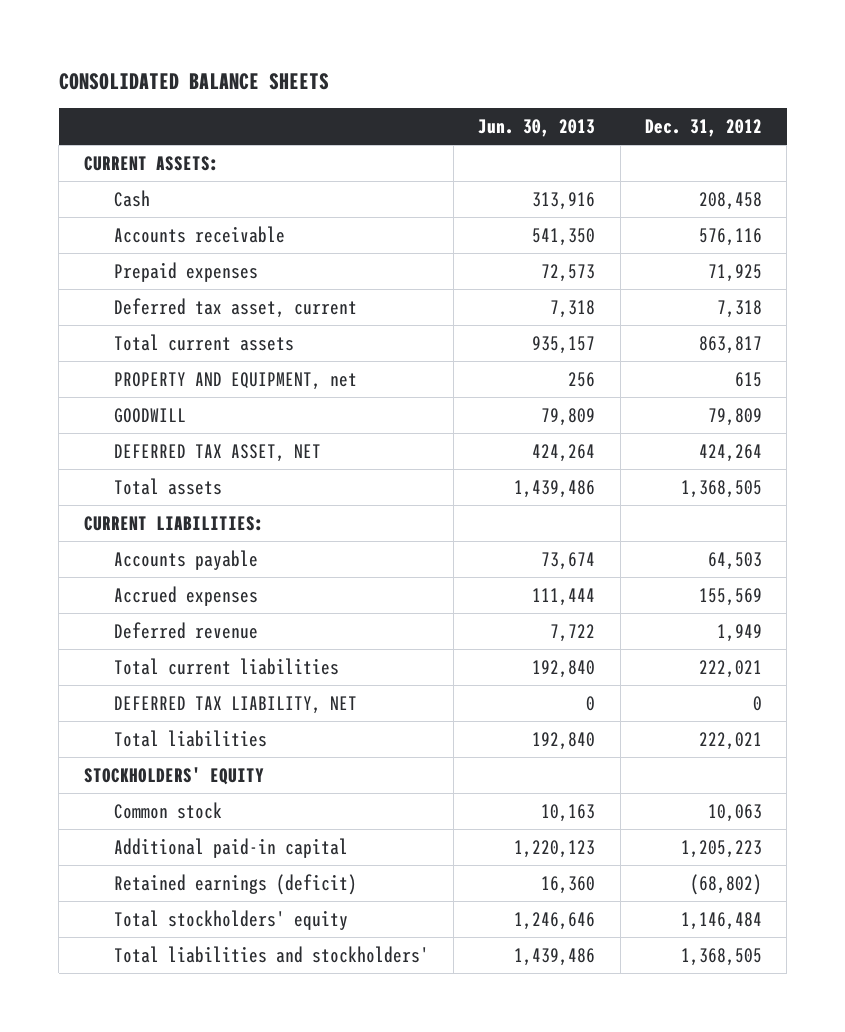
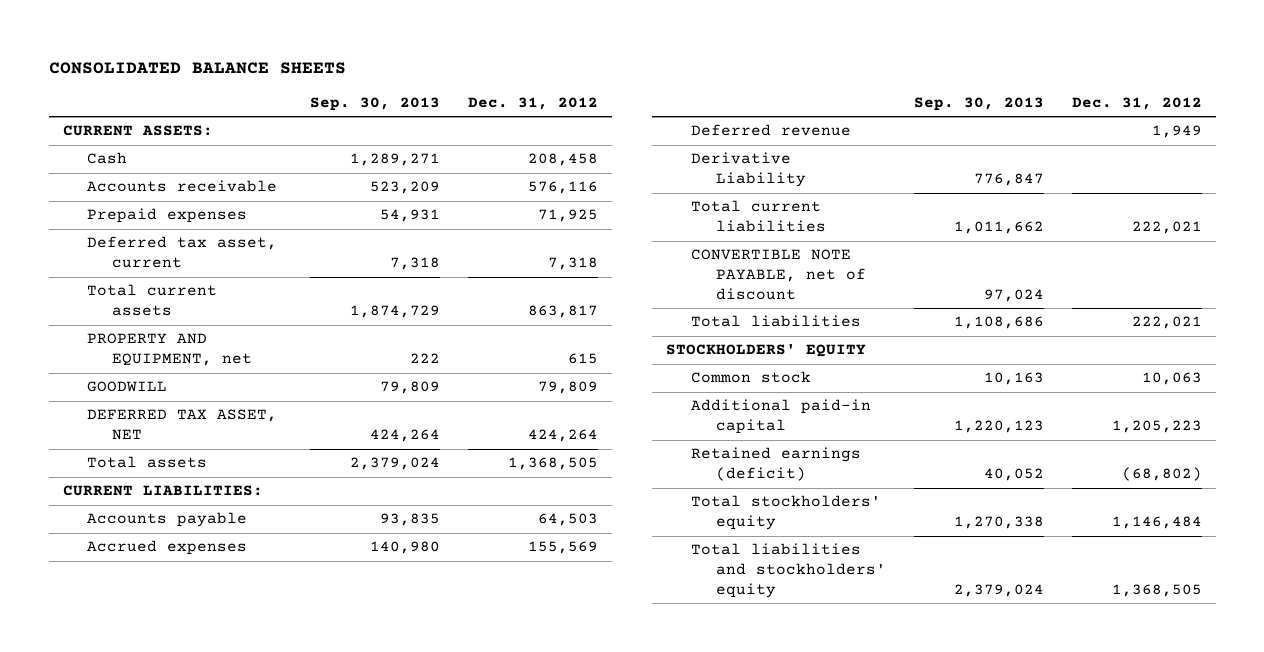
- | Jun. 30, 2013 | Dec. 31, 2012
+ | Sep. 30, 2013 | Dec. 31, 2012
+ Derivative Liability | 776,847 |
- DEFERRED TAX LIABILITY, NET | 0 | 0
+ CONVERTIBLE NOTE PAYABLE, net of discount | 97,024 |
- Total liabilities and stockholders' | 1,439,486 | 1,368,505
+ Total liabilities and stockholders' equity | 2,379,024 | 1,368,505

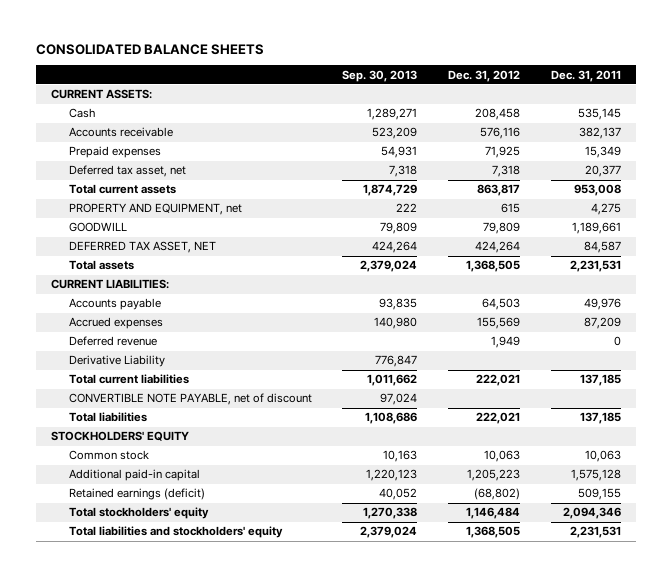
- | Sep. 30, 2013 | Dec. 31, 2012
+ | Sep. 30, 2013 | Dec. 31, 2012 | Dec. 31, 2011
- Deferred tax asset, current | 7,318 | 7,318
+ Deferred tax asset, net | 7,318 | 7,318 | 20,377

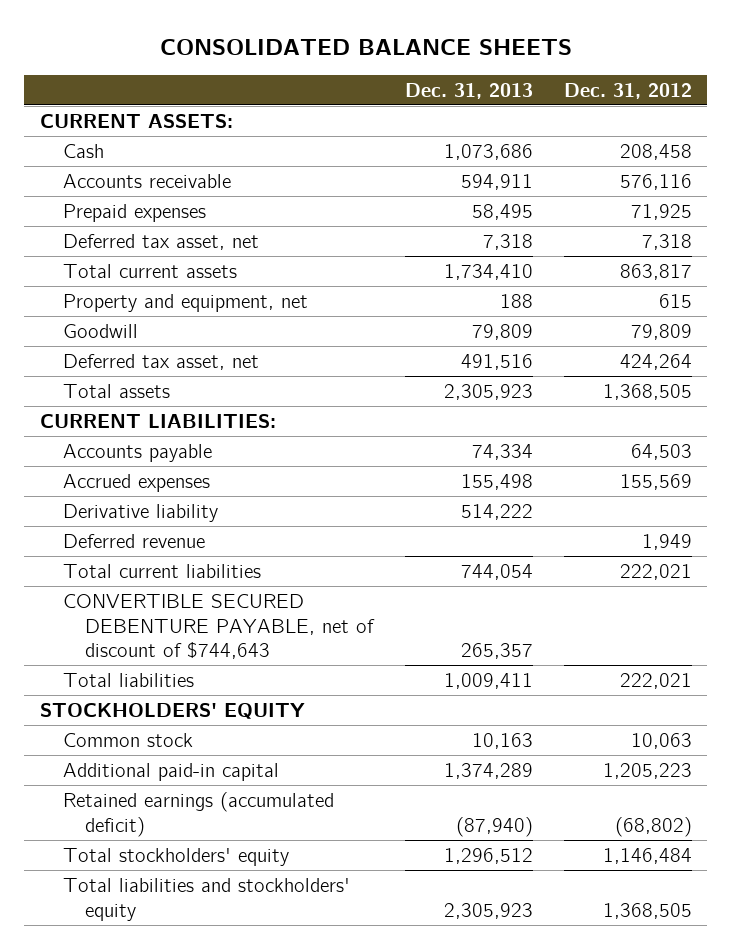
- | Sep. 30, 2013 | Dec. 31, 2012 | Dec. 31, 2011
+ | Dec. 31, 2013 | Dec. 31, 2012
- PROPERTY AND EQUIPMENT, net | 222 | 615 | 4,275
- GOODWILL | 79,809 | 79,809 | 1,189,661
- DEFERRED TAX ASSET, NET | 424,264 | 424,264 | 84,587
+ Property and equipment, net | 188 | 615
+ Goodwill | 79,809 | 79,809
+ Deferred tax asset, net | 491,516 | 424,264
+ Derivative liability | 514,222 |
- Derivative Liability | 776,847 | |
- CONVERTIBLE NOTE PAYABLE, net of discount | 97,024 | |
+ CONVERTIBLE SECURED DEBENTURE PAYABLE, net of discount of $744,643 | 265,357 |
- Retained earnings (deficit) | 40,052 | (68,802) | 509,155
+ Retained earnings (accumulated deficit) | (87,940) | (68,802)

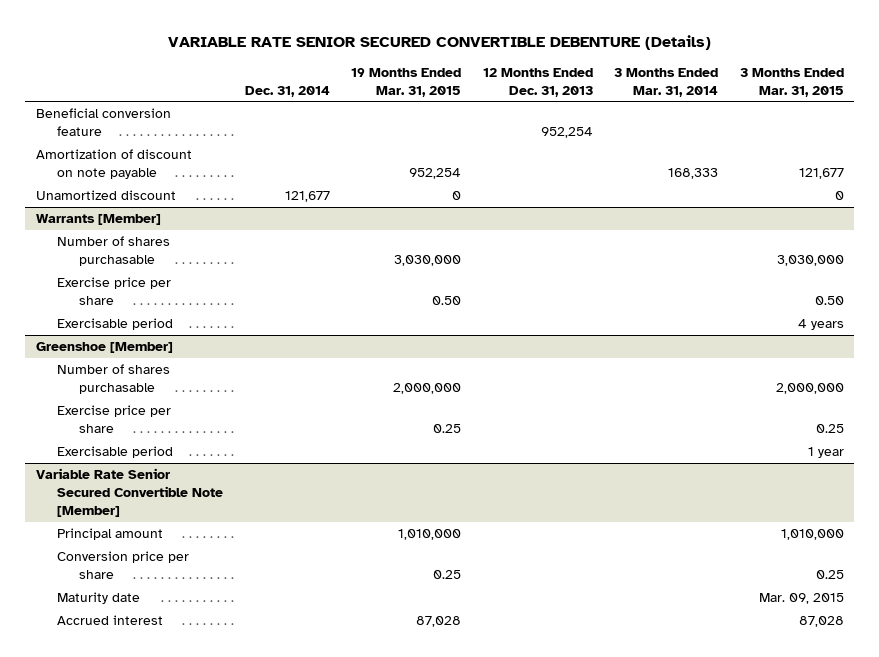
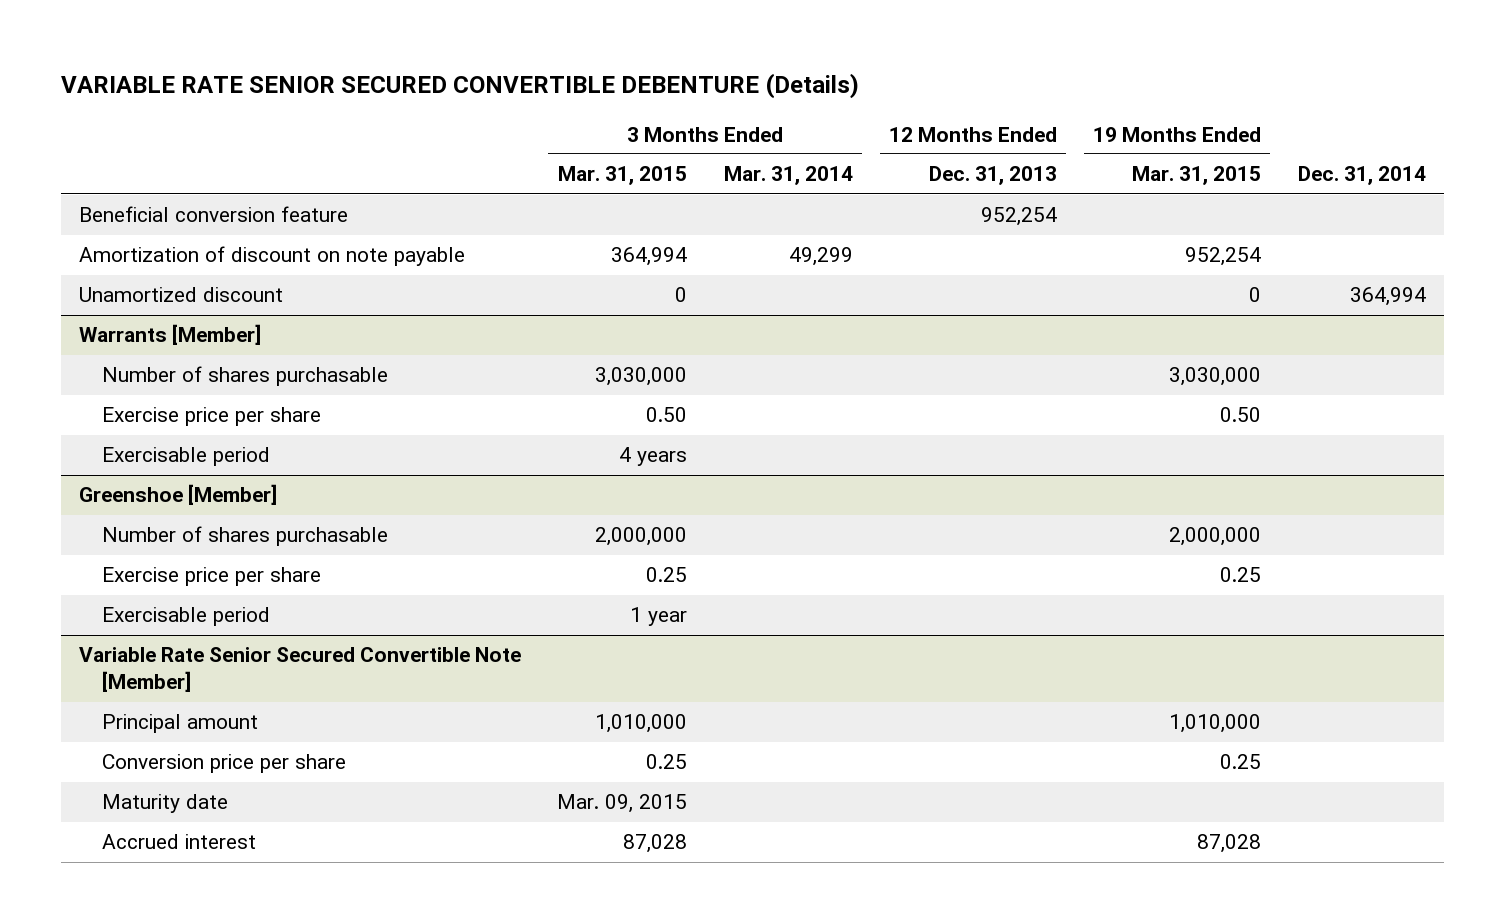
- | Dec. 31, 2014 | 19 Months Ended Mar. 31, 2015 | 12 Months Ended Dec. 31, 2013 | 3 Months Ended Mar. 31, 2014 | 3 Months Ended Mar. 31, 2015
+ | 3 Months Ended Mar. 31, 2015 | 3 Months Ended Mar. 31, 2014 | 12 Months Ended Dec. 31, 2013 | 19 Months Ended Mar. 31, 2015 | Dec. 31, 2014
- Amortization of discount on note payable | | 952,254 | | 168,333 | 121,677
- Unamortized discount | 121,677 | 0 | | | 0
+ Amortization of discount on note payable | 364,994 | 49,299 | | 952,254 |
+ Unamortized discount | 0 | | | 0 | 364,994

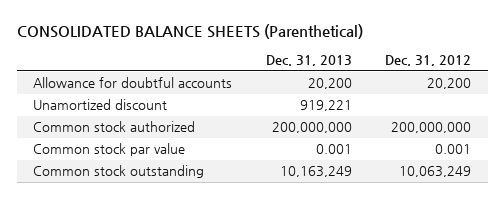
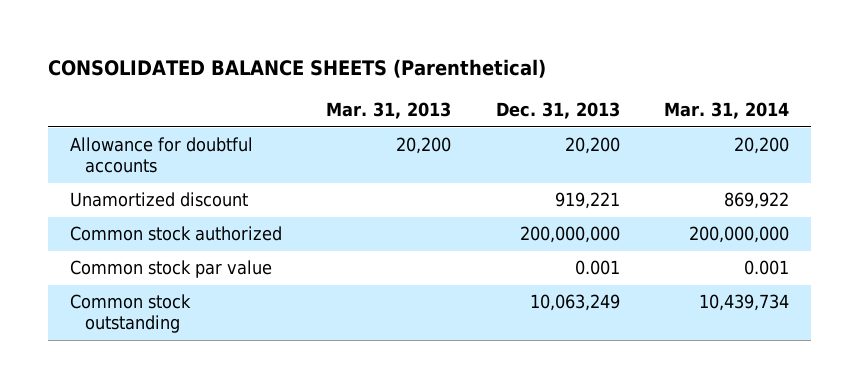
- | Dec. 31, 2013 | Dec. 31, 2012
+ | Mar. 31, 2013 | Dec. 31, 2013 | Mar. 31, 2014
- Common stock outstanding | 10,163,249 | 10,063,249
+ Common stock outstanding | | 10,063,249 | 10,439,734

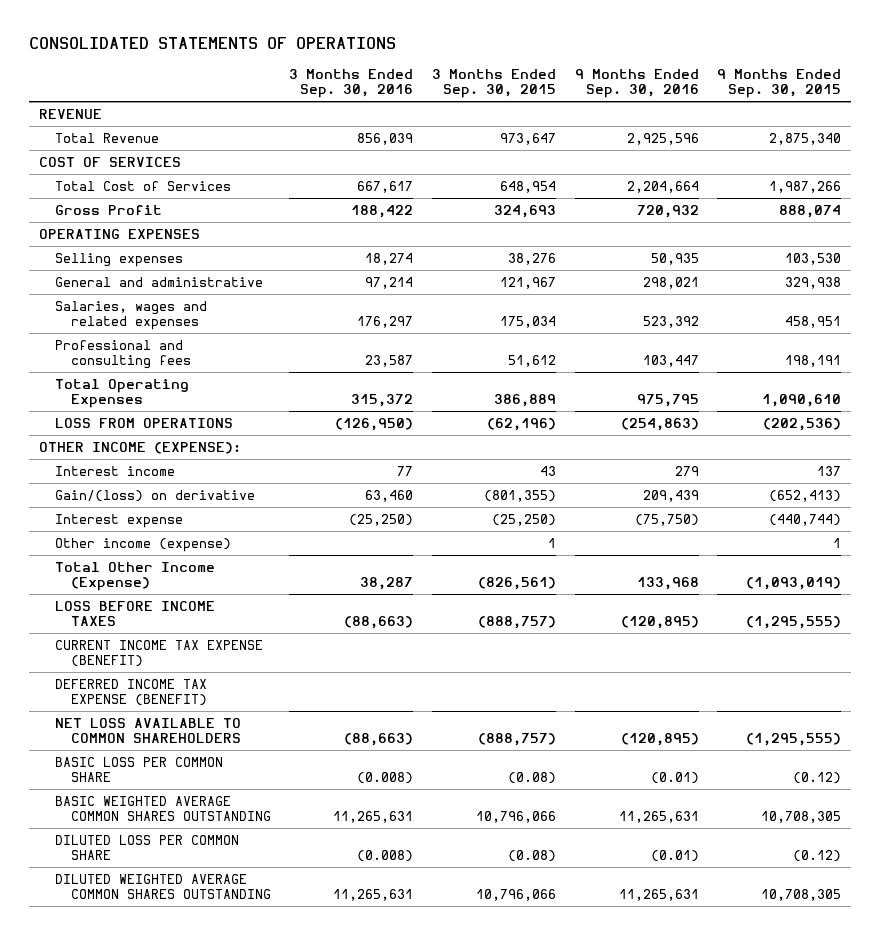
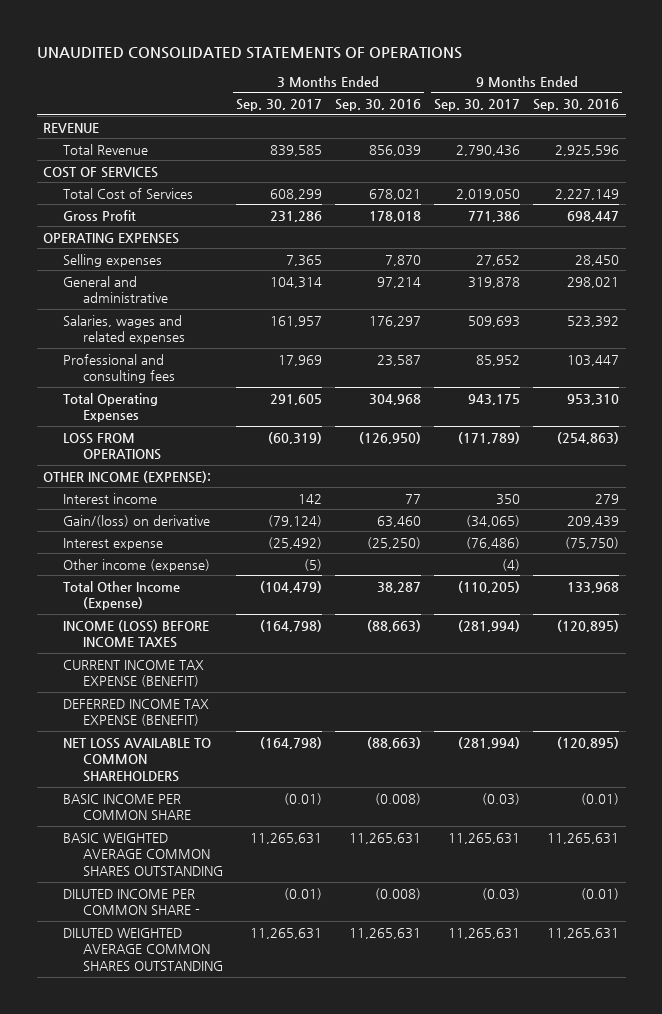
- CONSOLIDATED STATEMENTS OF OPERATIONS
+ UNAUDITED CONSOLIDATED STATEMENTS OF OPERATIONS
- | 3 Months Ended Sep. 30, 2016 | 3 Months Ended Sep. 30, 2015 | 9 Months Ended Sep. 30, 2016 | 9 Months Ended Sep. 30, 2015
+ | 3 Months Ended Sep. 30, 2017 | 3 Months Ended Sep. 30, 2016 | 9 Months Ended Sep. 30, 2017 | 9 Months Ended Sep. 30, 2016
- Total Cost of Services | 667,617 | 648,954 | 2,204,664 | 1,987,266
- Gross Profit | 188,422 | 324,693 | 720,932 | 888,074
+ Total Cost of Services | 608,299 | 678,021 | 2,019,050 | 2,227,149
+ Gross Profit | 231,286 | 178,018 | 771,386 | 698,447
- Selling expenses | 18,274 | 38,276 | 50,935 | 103,530
+ Selling expenses | 7,365 | 7,870 | 27,652 | 28,450
- Total Operating Expenses | 315,372 | 386,889 | 975,795 | 1,090,610
+ Total Operating Expenses | 291,605 | 304,968 | 943,175 | 953,310
- LOSS BEFORE INCOME TAXES | (88,663) | (888,757) | (120,895) | (1,295,555)
+ INCOME (LOSS) BEFORE INCOME TAXES | (164,798) | (88,663) | (281,994) | (120,895)
- BASIC LOSS PER COMMON SHARE | (0.008) | (0.08) | (0.01) | (0.12)
+ BASIC INCOME PER COMMON SHARE | (0.01) | (0.008) | (0.03) | (0.01)
- DILUTED LOSS PER COMMON SHARE | (0.008) | (0.08) | (0.01) | (0.12)
+ DILUTED INCOME PER COMMON SHARE - | (0.01) | (0.008) | (0.03) | (0.01)

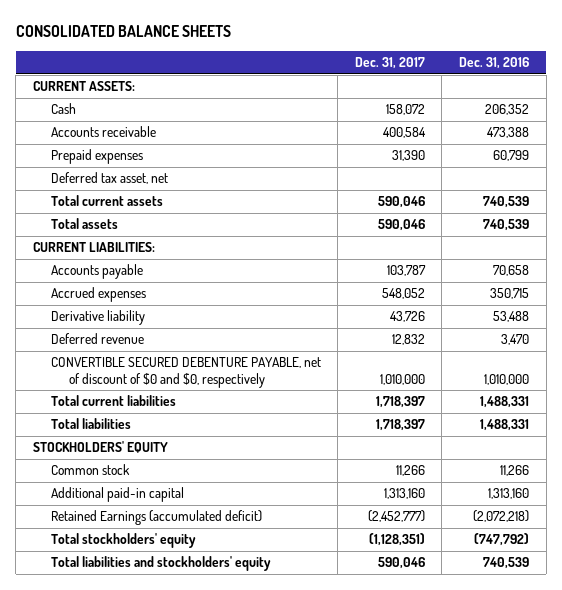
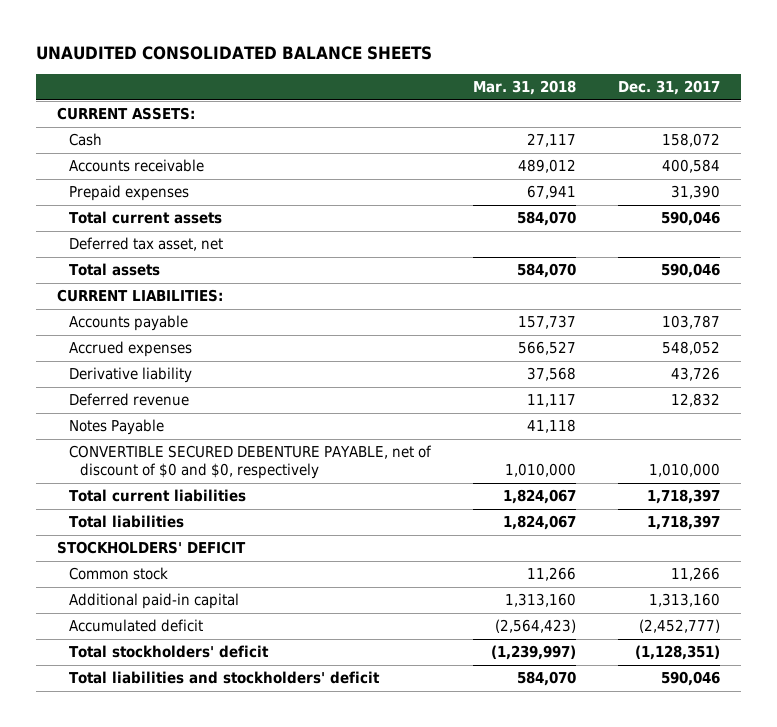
- CONSOLIDATED BALANCE SHEETS
+ UNAUDITED CONSOLIDATED BALANCE SHEETS
- | Dec. 31, 2017 | Dec. 31, 2016
+ | Mar. 31, 2018 | Dec. 31, 2017
moved down: Deferred tax asset, net
+ Notes Payable | 41,118 |
- STOCKHOLDERS' EQUITY
+ STOCKHOLDERS' DEFICIT
- Retained Earnings (accumulated deficit) | (2,452,777) | (2,072,218)
- Total stockholders' equity | (1,128,351) | (747,792)
- Total liabilities and stockholders' equity | 590,046 | 740,539
+ Accumulated deficit | (2,564,423) | (2,452,777)
+ Total stockholders' deficit | (1,239,997) | (1,128,351)
+ Total liabilities and stockholders' deficit | 584,070 | 590,046

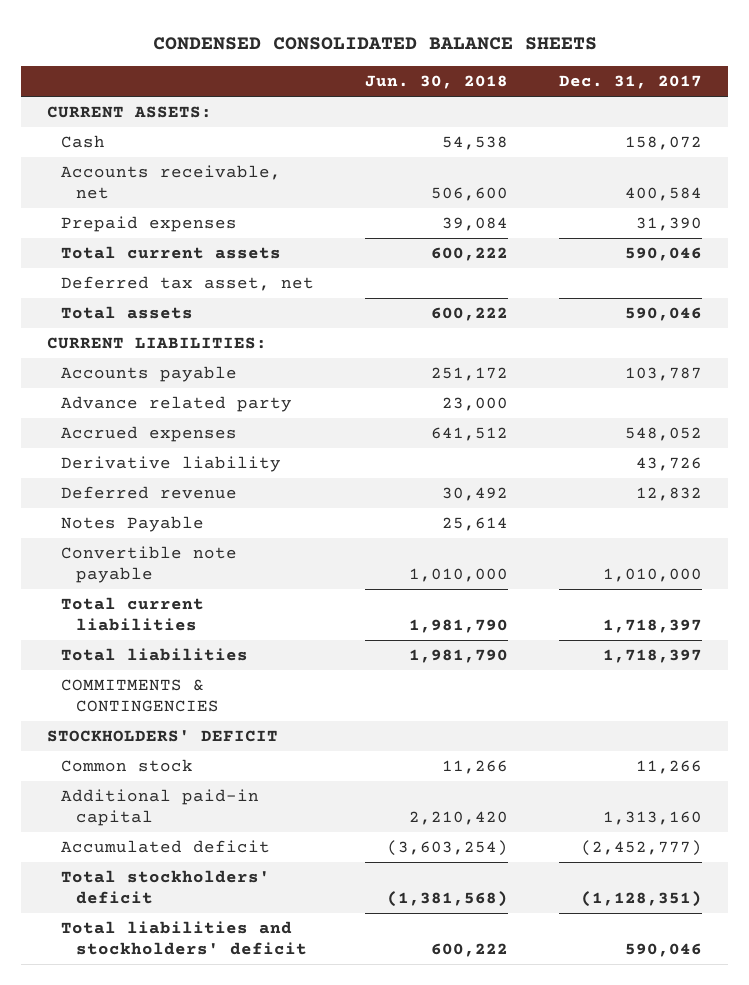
- UNAUDITED CONSOLIDATED BALANCE SHEETS
+ CONDENSED CONSOLIDATED BALANCE SHEETS
- | Mar. 31, 2018 | Dec. 31, 2017
+ | Jun. 30, 2018 | Dec. 31, 2017
- Accounts receivable | 489,012 | 400,584
+ Accounts receivable, net | 506,600 | 400,584
+ Advance related party | 23,000 |
- CONVERTIBLE SECURED DEBENTURE PAYABLE, net of discount of $0 and $0, respectively | 1,010,000 | 1,010,000
+ Convertible note payable | 1,010,000 | 1,010,000
+ COMMITMENTS & CONTINGENCIES

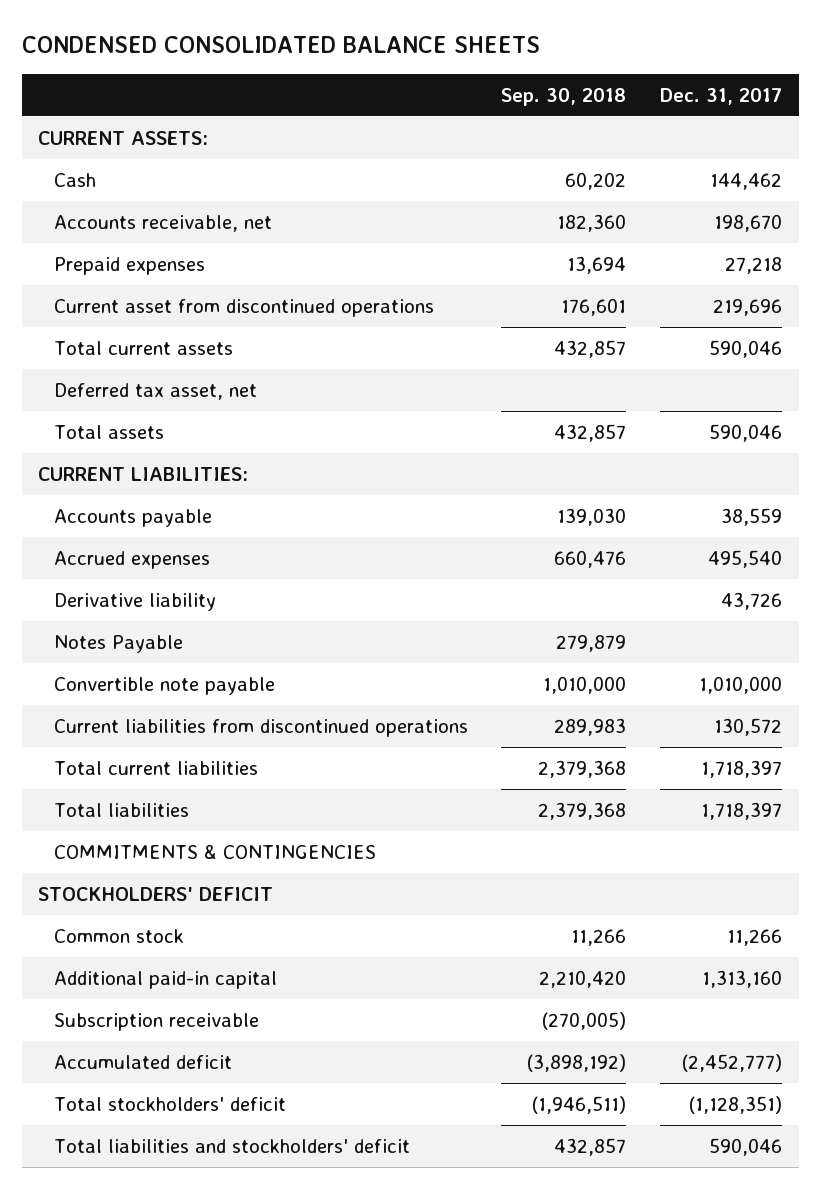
- | Jun. 30, 2018 | Dec. 31, 2017
+ | Sep. 30, 2018 | Dec. 31, 2017
- Cash | 54,538 | 158,072
- Accounts receivable, net | 506,600 | 400,584
- Prepaid expenses | 39,084 | 31,390
+ Cash | 60,202 | 144,462
+ Accounts receivable, net | 182,360 | 198,670
+ Prepaid expenses | 13,694 | 27,218
+ Current asset from discontinued operations | 176,601 | 219,696
- Accounts payable | 251,172 | 103,787
- Advance related party | 23,000 |
- Accrued expenses | 641,512 | 548,052
+ Accounts payable | 139,030 | 38,559
+ Accrued expenses | 660,476 | 495,540
- Deferred revenue | 30,492 | 12,832
+ Current liabilities from discontinued operations | 289,983 | 130,572
+ Subscription receivable | (270,005) |

